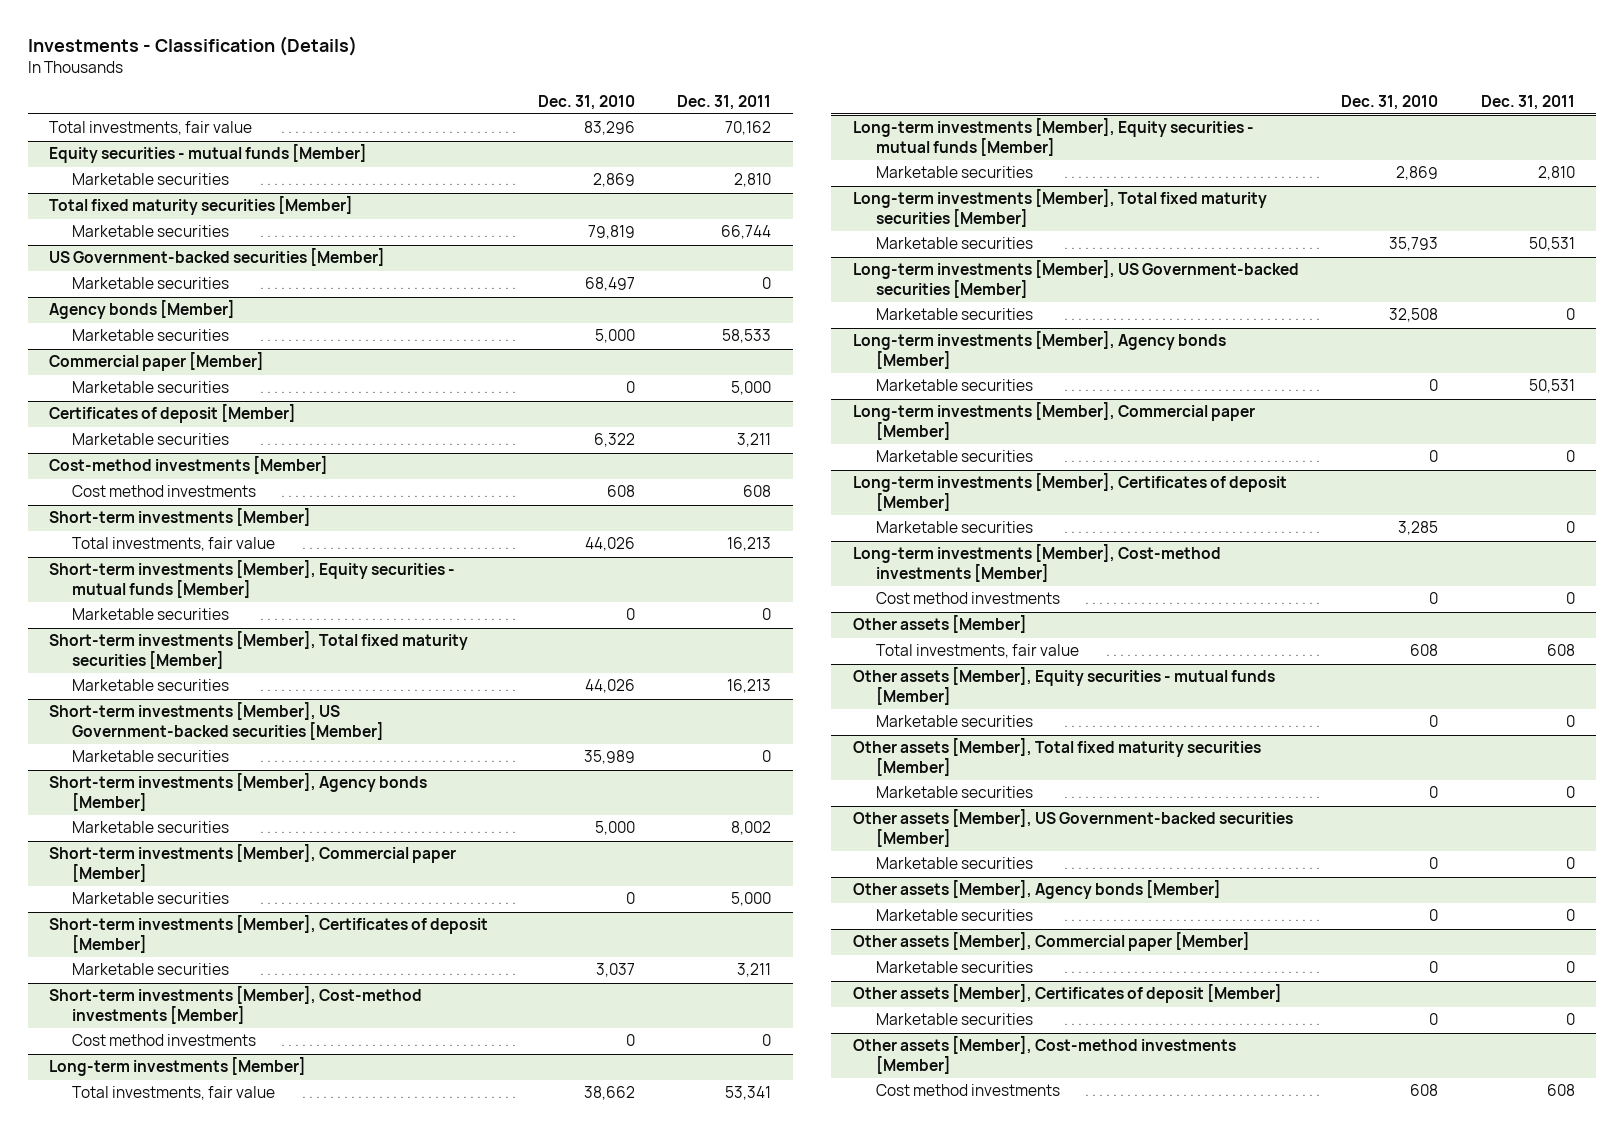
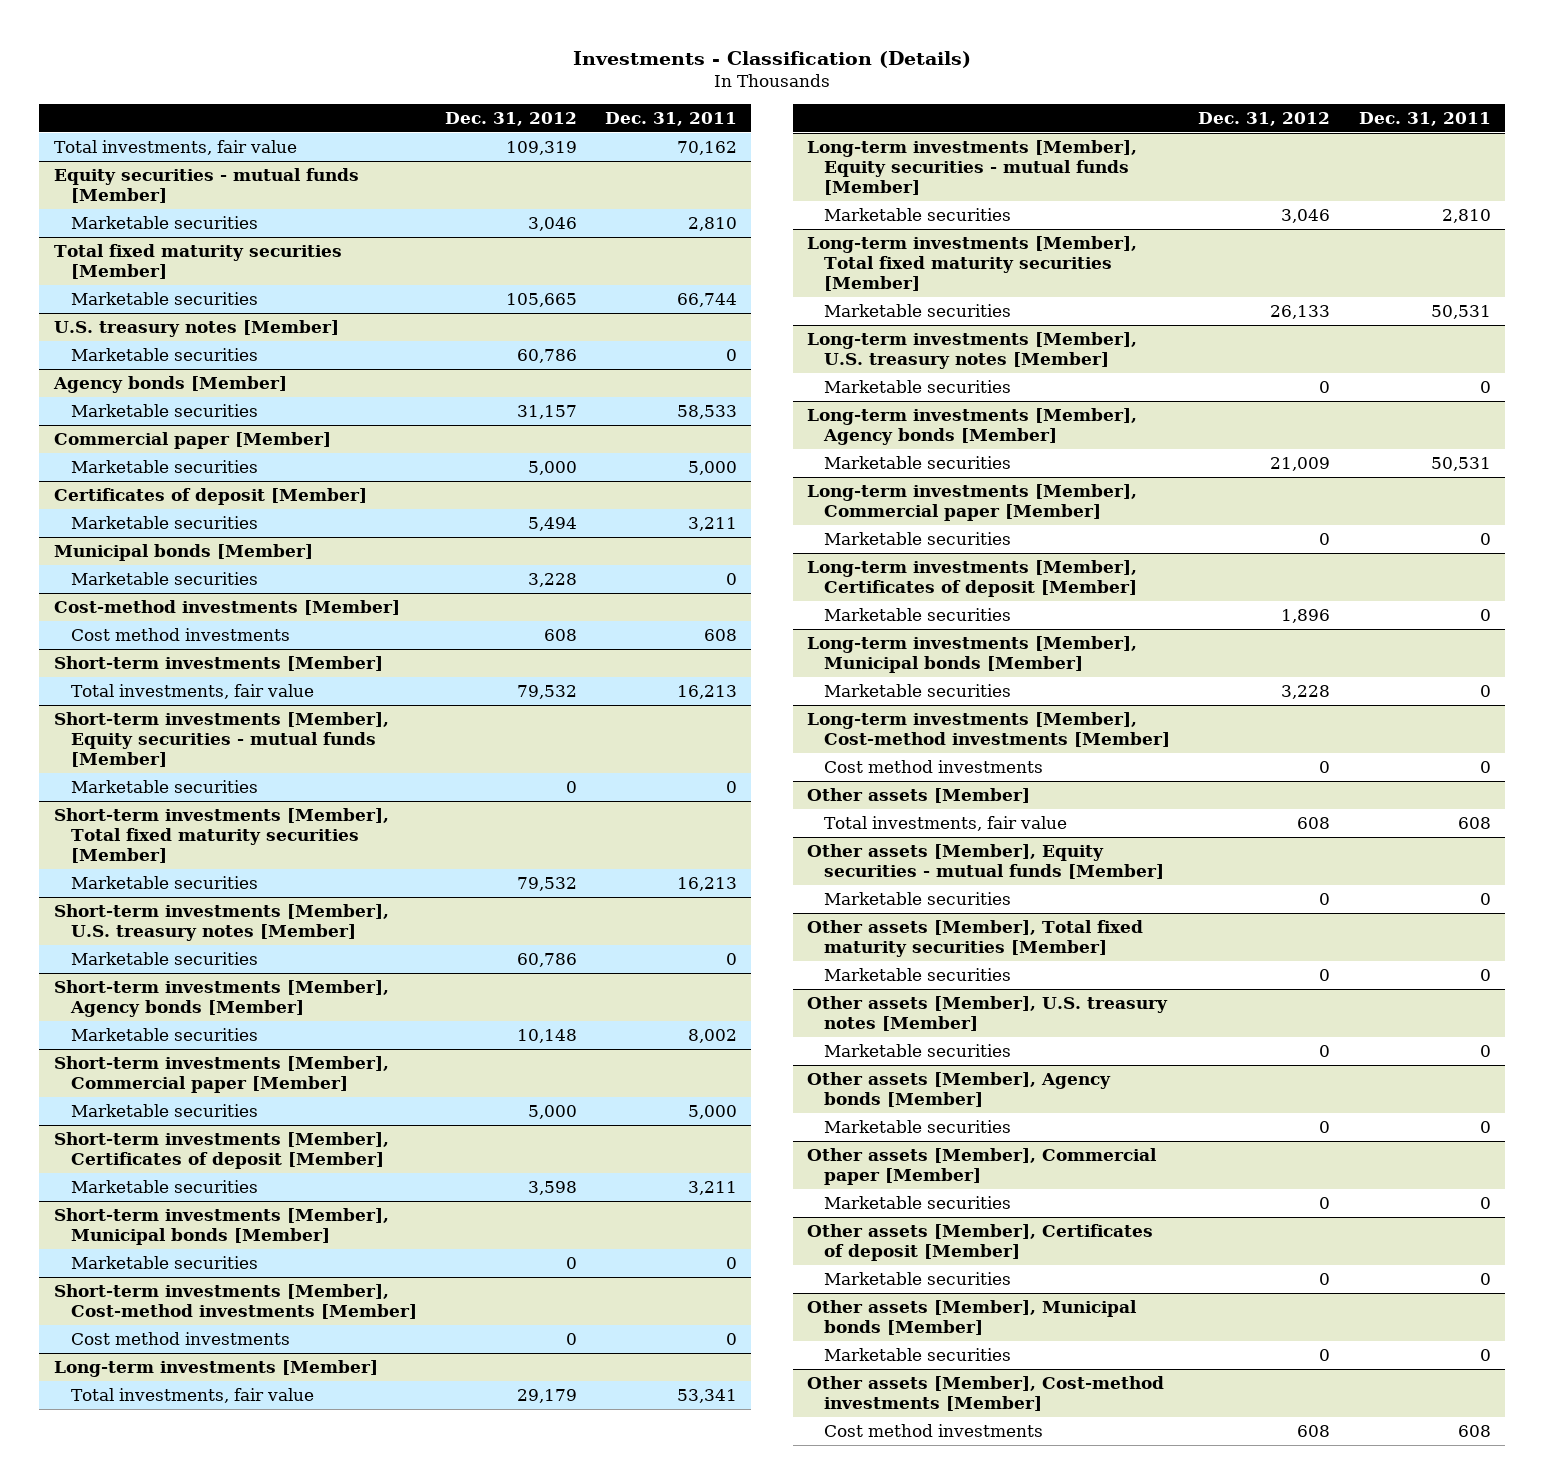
- | Dec. 31, 2010 | Dec. 31, 2011
+ | Dec. 31, 2012 | Dec. 31, 2011
- US Government-backed securities [Member]
+ U.S. treasury notes [Member]
+ Municipal bonds [Member]
+ Marketable securities | 3,228 | 0
- Short-term investments [Member], US Government-backed securities [Member]
+ Short-term investments [Member], U.S. treasury notes [Member]
+ Short-term investments [Member], Municipal bonds [Member]
+ Marketable securities | 0 | 0
- Long-term investments [Member], US Government-backed securities [Member]
+ Long-term investments [Member], U.S. treasury notes [Member]
+ Long-term investments [Member], Municipal bonds [Member]
+ Marketable securities | 3,228 | 0
- Other assets [Member], US Government-backed securities [Member]
+ Other assets [Member], U.S. treasury notes [Member]
+ Other assets [Member], Municipal bonds [Member]
+ Marketable securities | 0 | 0

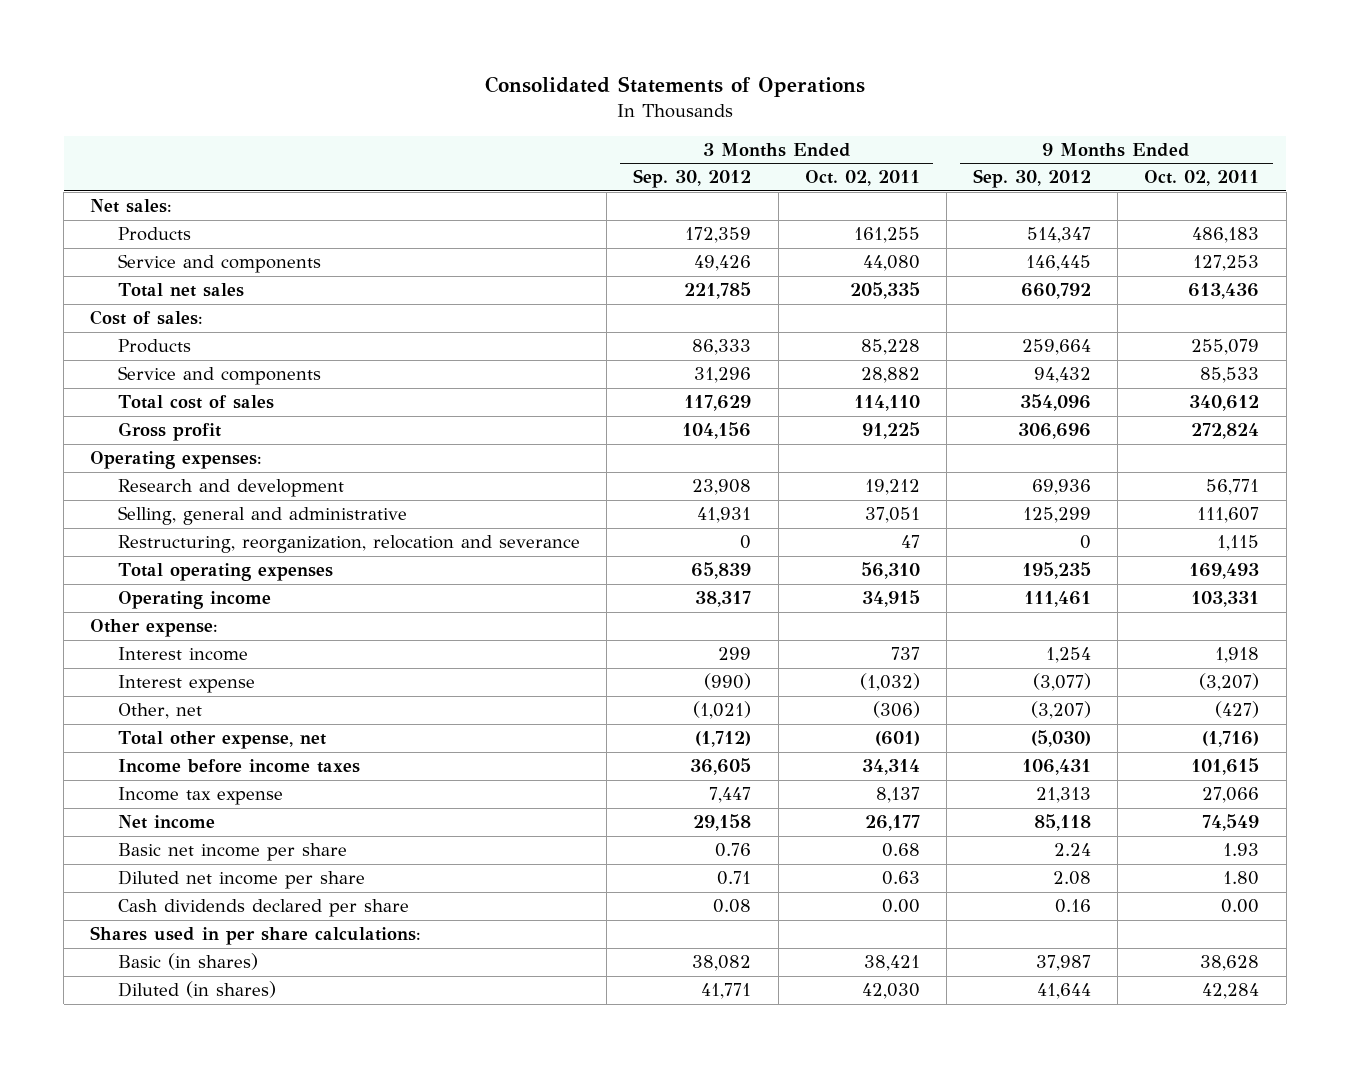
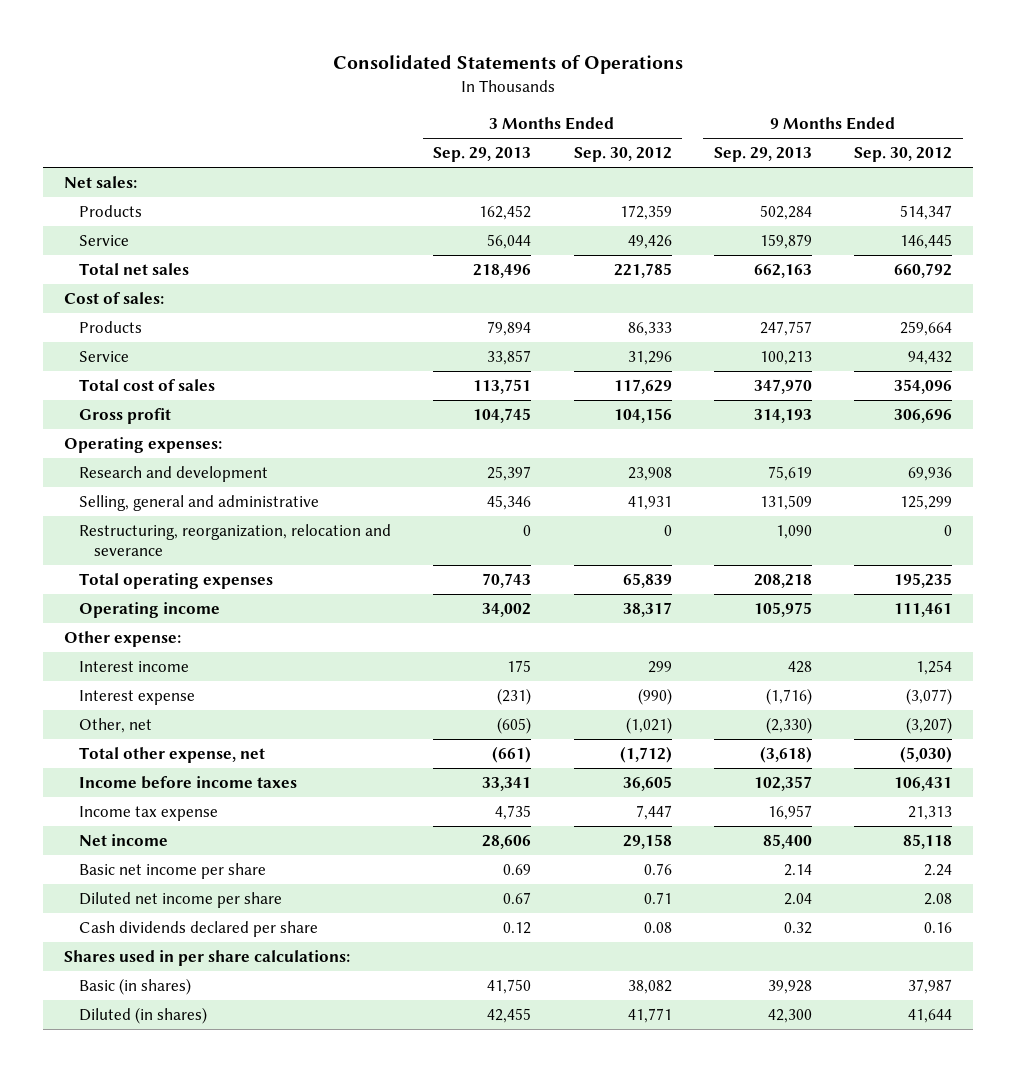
- | 3 Months Ended Sep. 30, 2012 | 3 Months Ended Oct. 02, 2011 | 9 Months Ended Sep. 30, 2012 | 9 Months Ended Oct. 02, 2011
+ | 3 Months Ended Sep. 29, 2013 | 3 Months Ended Sep. 30, 2012 | 9 Months Ended Sep. 29, 2013 | 9 Months Ended Sep. 30, 2012
- Service and components | 49,426 | 44,080 | 146,445 | 127,253
+ Service | 56,044 | 49,426 | 159,879 | 146,445
- Service and components | 31,296 | 28,882 | 94,432 | 85,533
+ Service | 33,857 | 31,296 | 100,213 | 94,432

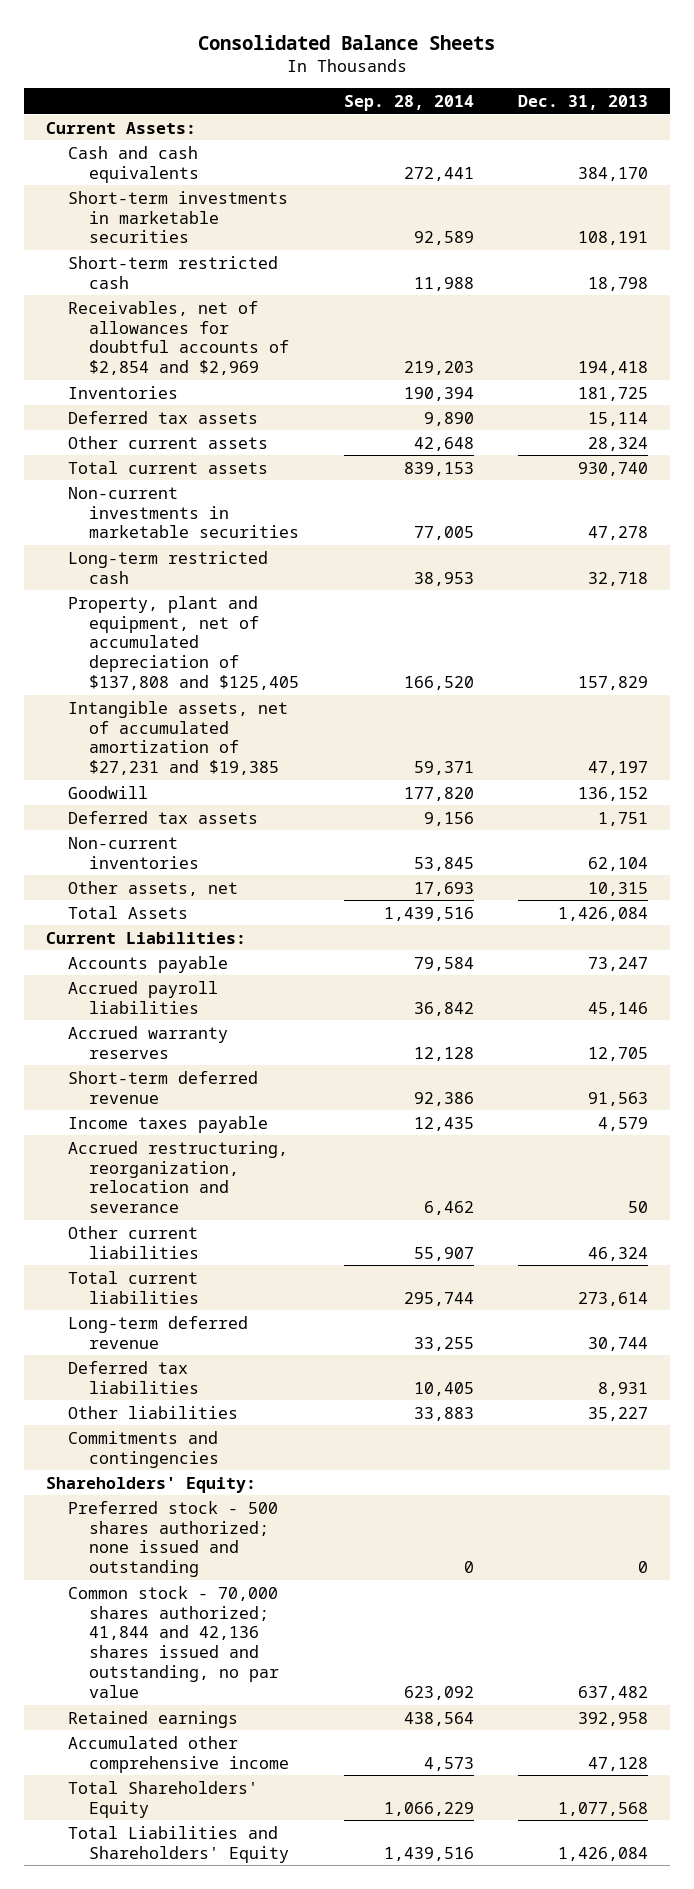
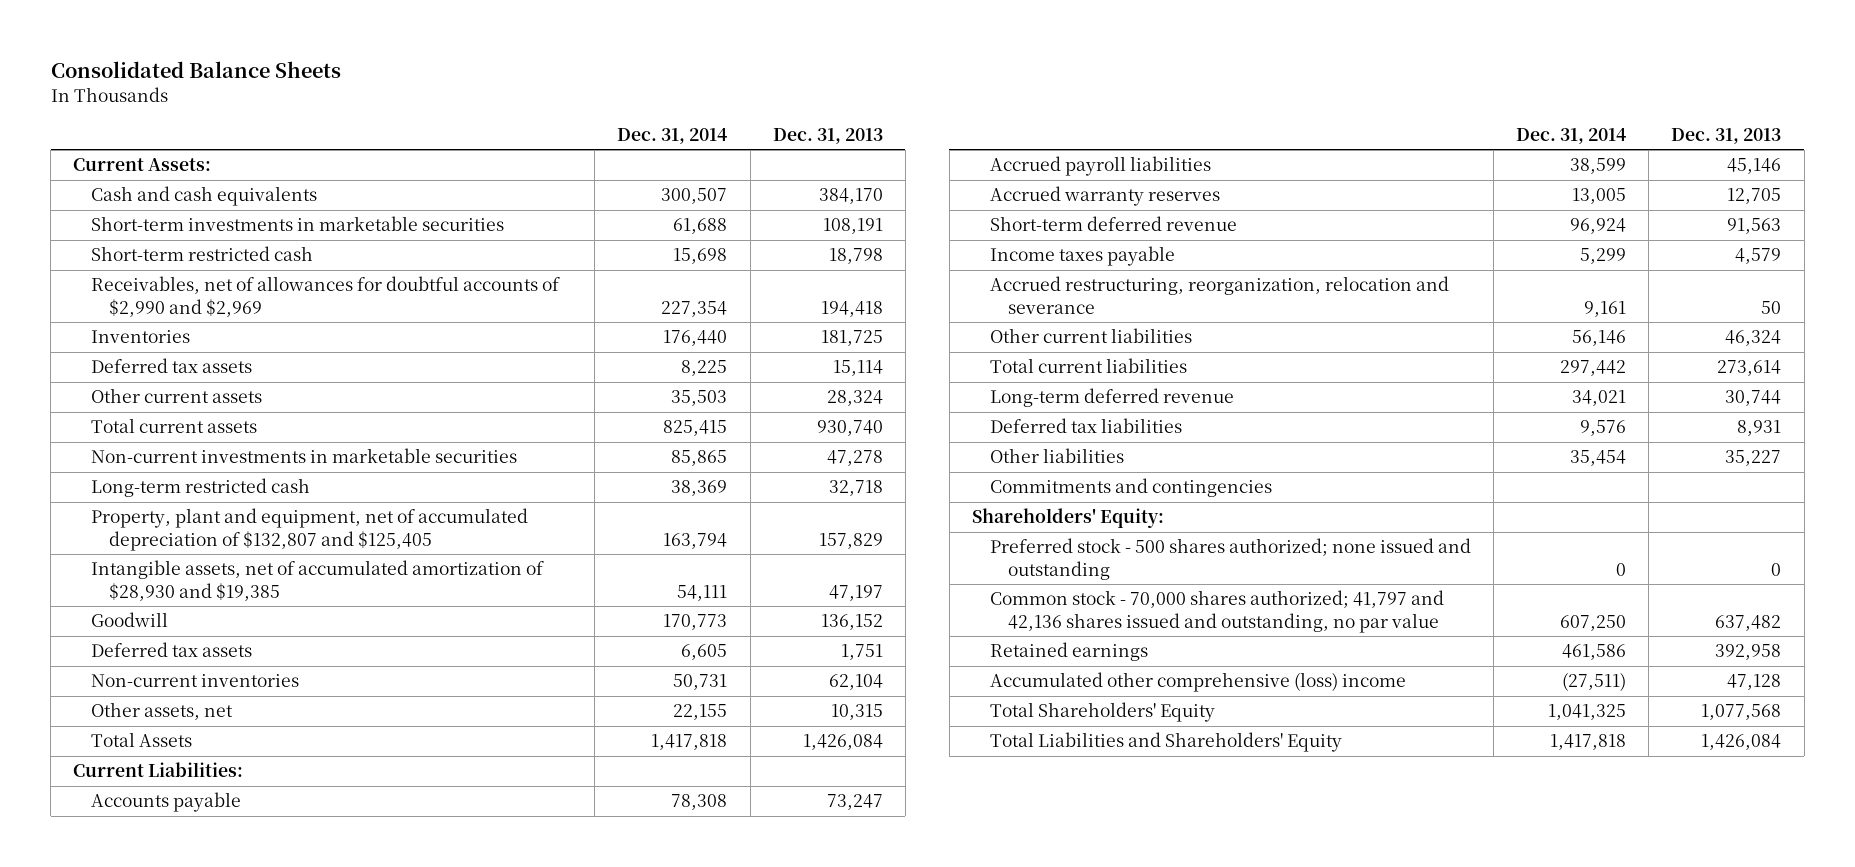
- | Sep. 28, 2014 | Dec. 31, 2013
+ | Dec. 31, 2014 | Dec. 31, 2013
- Receivables, net of allowances for doubtful accounts of $2,854 and $2,969 | 219,203 | 194,418
+ Receivables, net of allowances for doubtful accounts of $2,990 and $2,969 | 227,354 | 194,418
- Property, plant and equipment, net of accumulated depreciation of $137,808 and $125,405 | 166,520 | 157,829
- Intangible assets, net of accumulated amortization of $27,231 and $19,385 | 59,371 | 47,197
+ Property, plant and equipment, net of accumulated depreciation of $132,807 and $125,405 | 163,794 | 157,829
+ Intangible assets, net of accumulated amortization of $28,930 and $19,385 | 54,111 | 47,197
- Common stock - 70,000 shares authorized; 41,844 and 42,136 shares issued and outstanding, no par value | 623,092 | 637,482
+ Common stock - 70,000 shares authorized; 41,797 and 42,136 shares issued and outstanding, no par value | 607,250 | 637,482
- Accumulated other comprehensive income | 4,573 | 47,128
+ Accumulated other comprehensive (loss) income | (27,511) | 47,128

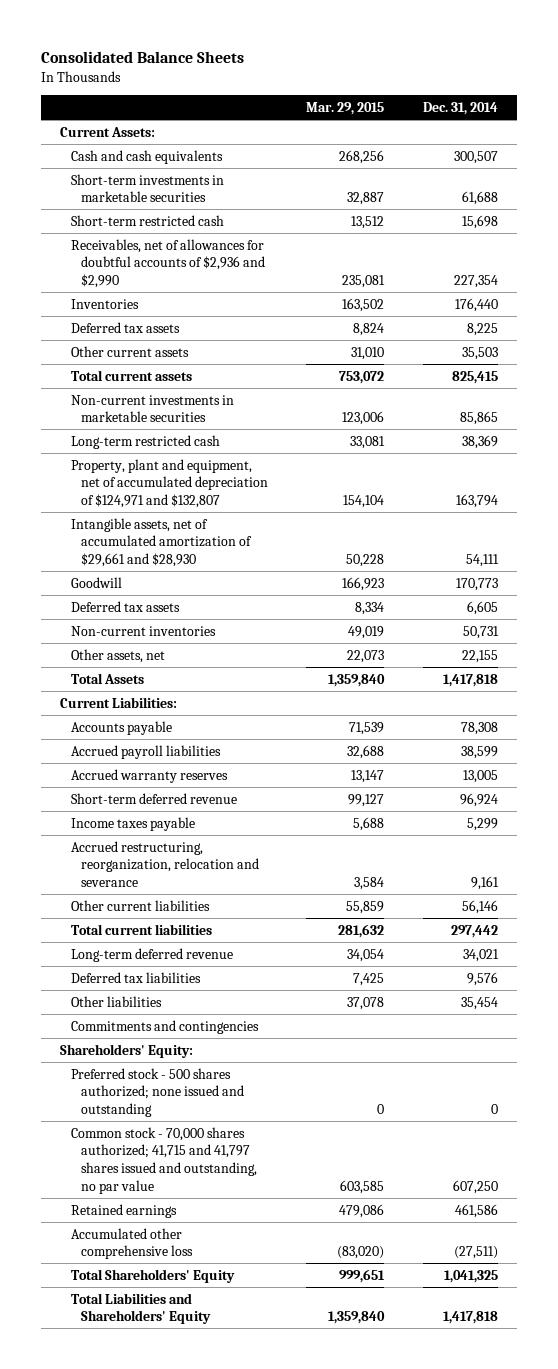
- | Dec. 31, 2014 | Dec. 31, 2013
+ | Mar. 29, 2015 | Dec. 31, 2014
- Receivables, net of allowances for doubtful accounts of $2,990 and $2,969 | 227,354 | 194,418
+ Receivables, net of allowances for doubtful accounts of $2,936 and $2,990 | 235,081 | 227,354
- Property, plant and equipment, net of accumulated depreciation of $132,807 and $125,405 | 163,794 | 157,829
- Intangible assets, net of accumulated amortization of $28,930 and $19,385 | 54,111 | 47,197
+ Property, plant and equipment, net of accumulated depreciation of $124,971 and $132,807 | 154,104 | 163,794
+ Intangible assets, net of accumulated amortization of $29,661 and $28,930 | 50,228 | 54,111
- Common stock - 70,000 shares authorized; 41,797 and 42,136 shares issued and outstanding, no par value | 607,250 | 637,482
+ Common stock - 70,000 shares authorized; 41,715 and 41,797 shares issued and outstanding, no par value | 603,585 | 607,250
- Accumulated other comprehensive (loss) income | (27,511) | 47,128
+ Accumulated other comprehensive loss | (83,020) | (27,511)

